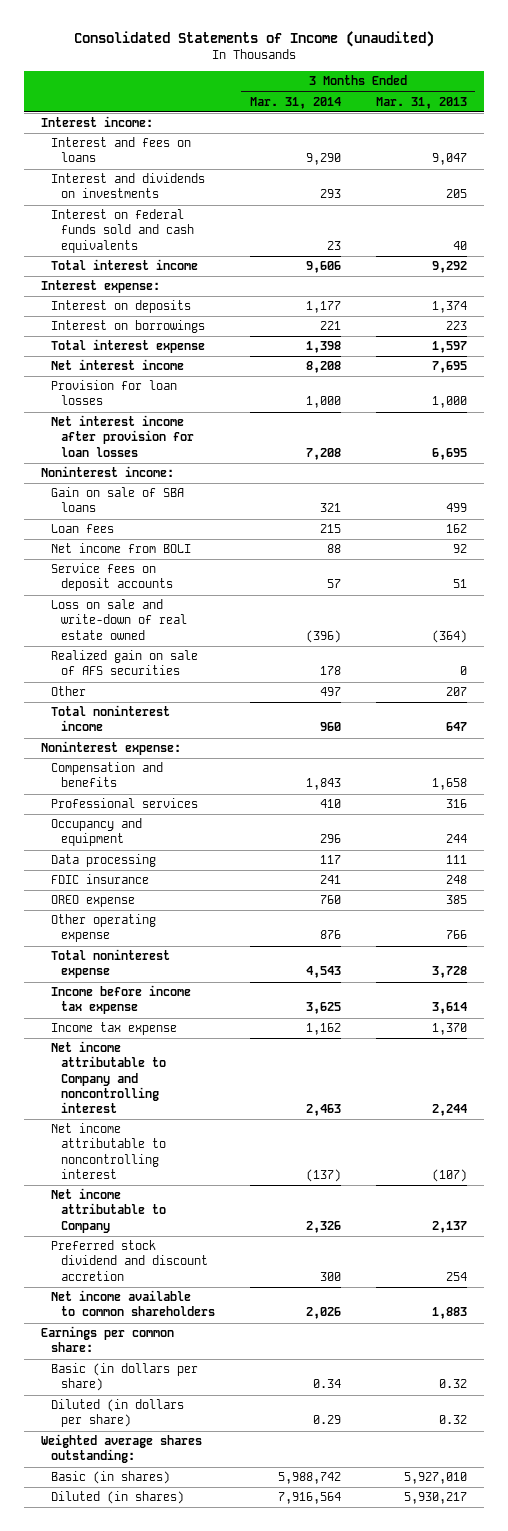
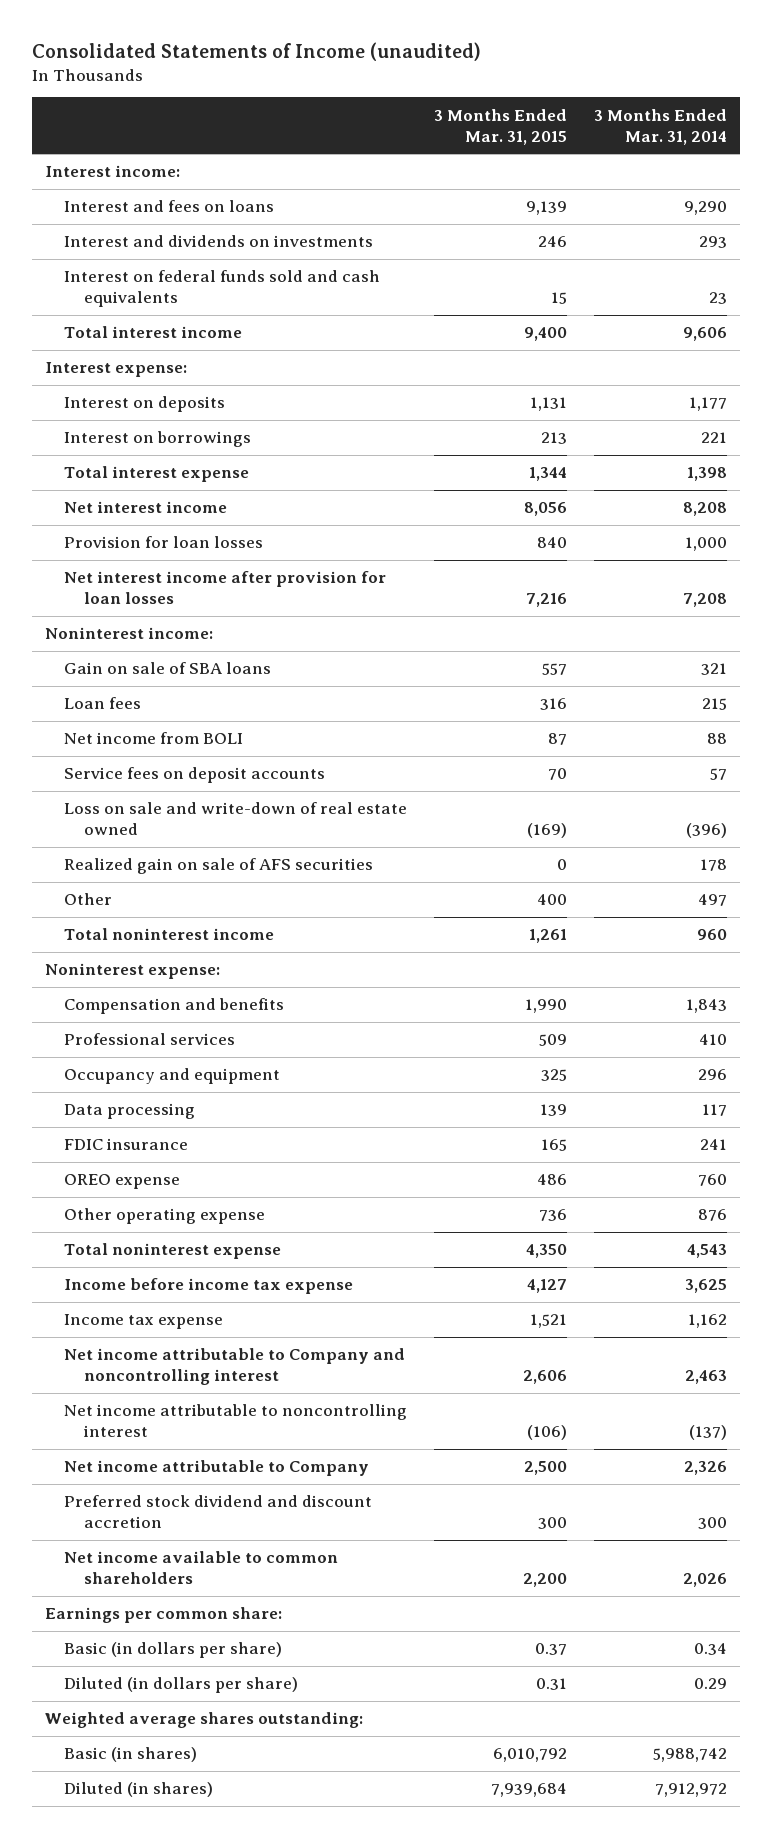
- | 3 Months Ended Mar. 31, 2014 | 3 Months Ended Mar. 31, 2013
+ | 3 Months Ended Mar. 31, 2015 | 3 Months Ended Mar. 31, 2014
- Diluted (in shares) | 7,916,564 | 5,930,217
+ Diluted (in shares) | 7,939,684 | 7,912,972

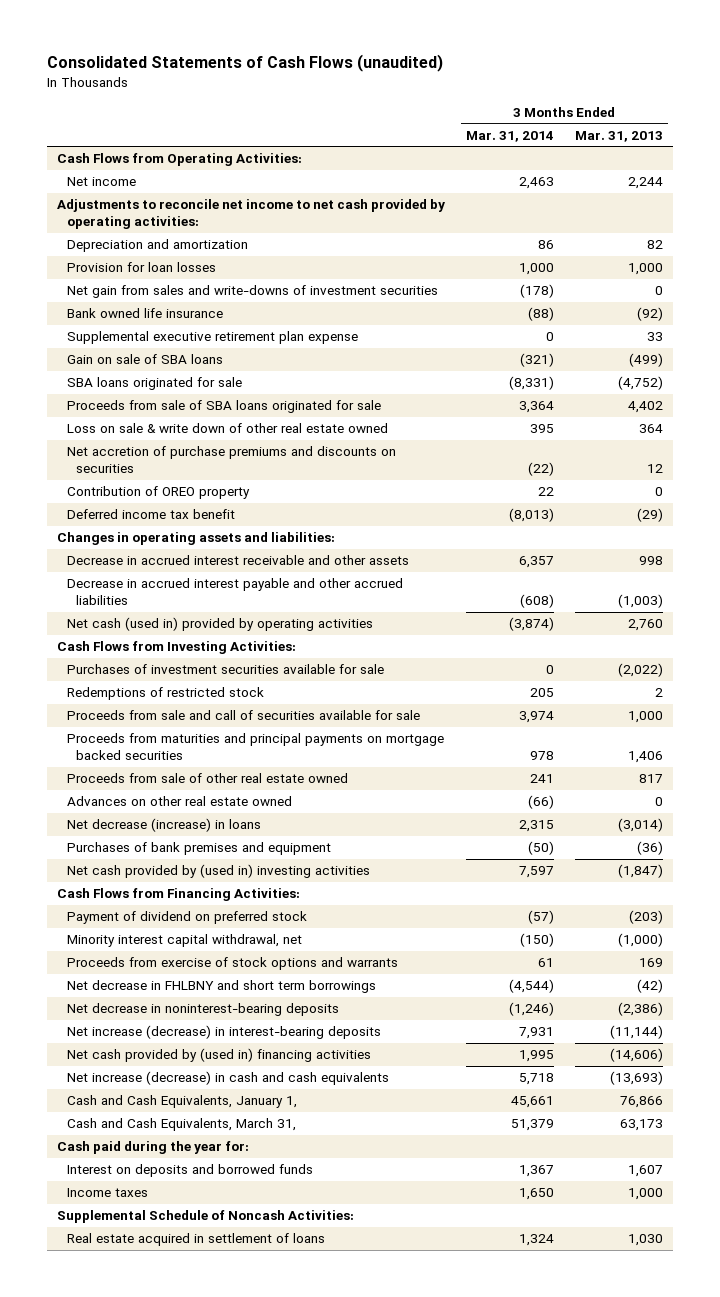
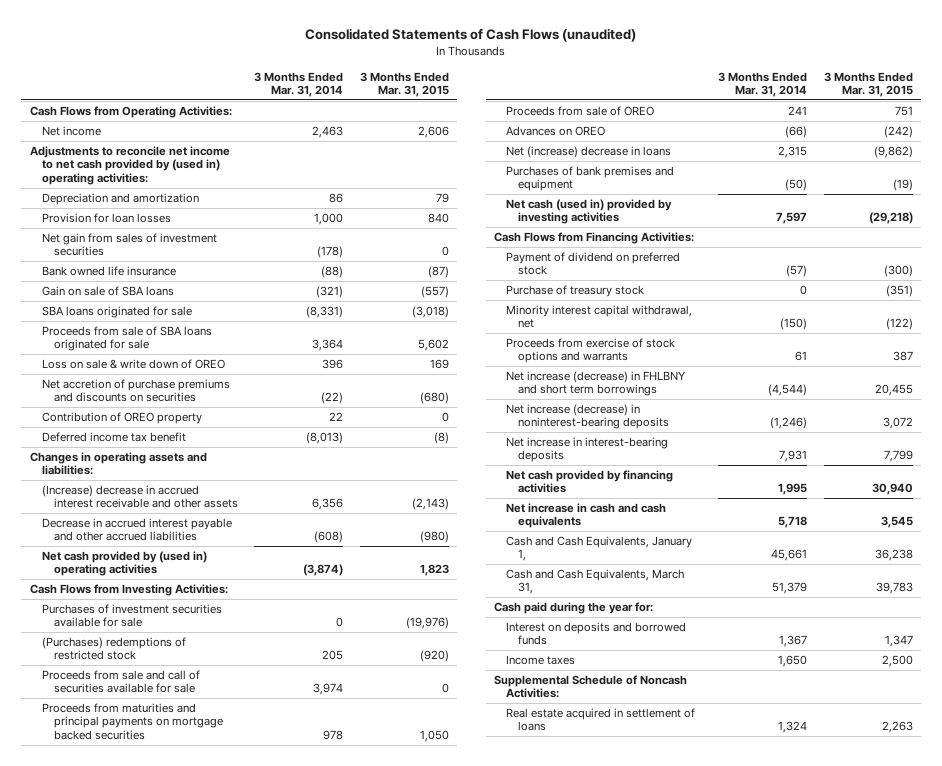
- | 3 Months Ended Mar. 31, 2014 | 3 Months Ended Mar. 31, 2013
+ | 3 Months Ended Mar. 31, 2014 | 3 Months Ended Mar. 31, 2015
- Adjustments to reconcile net income to net cash provided by operating activities:
+ Adjustments to reconcile net income to net cash provided by (used in) operating activities:
- Net gain from sales and write-downs of investment securities | (178) | 0
+ Net gain from sales of investment securities | (178) | 0
- Supplemental executive retirement plan expense | 0 | 33
- Loss on sale & write down of other real estate owned | 395 | 364
+ Loss on sale & write down of OREO | 396 | 169
- Decrease in accrued interest receivable and other assets | 6,357 | 998
+ (Increase) decrease in accrued interest receivable and other assets | 6,356 | (2,143)
- Net cash (used in) provided by operating activities | (3,874) | 2,760
+ Net cash provided by (used in) operating activities | (3,874) | 1,823
- Redemptions of restricted stock | 205 | 2
+ (Purchases) redemptions of restricted stock | 205 | (920)
- Proceeds from sale of other real estate owned | 241 | 817
- Advances on other real estate owned | (66) | 0
- Net decrease (increase) in loans | 2,315 | (3,014)
+ Proceeds from sale of OREO | 241 | 751
+ Advances on OREO | (66) | (242)
+ Net (increase) decrease in loans | 2,315 | (9,862)
- Net cash provided by (used in) investing activities | 7,597 | (1,847)
+ Net cash (used in) provided by investing activities | 7,597 | (29,218)
+ Purchase of treasury stock | 0 | (351)
- Net decrease in FHLBNY and short term borrowings | (4,544) | (42)
- Net decrease in noninterest-bearing deposits | (1,246) | (2,386)
- Net increase (decrease) in interest-bearing deposits | 7,931 | (11,144)
- Net cash provided by (used in) financing activities | 1,995 | (14,606)
- Net increase (decrease) in cash and cash equivalents | 5,718 | (13,693)
+ Net increase (decrease) in FHLBNY and short term borrowings | (4,544) | 20,455
+ Net increase (decrease) in noninterest-bearing deposits | (1,246) | 3,072
+ Net increase in interest-bearing deposits | 7,931 | 7,799
+ Net cash provided by financing activities | 1,995 | 30,940
+ Net increase in cash and cash equivalents | 5,718 | 3,545

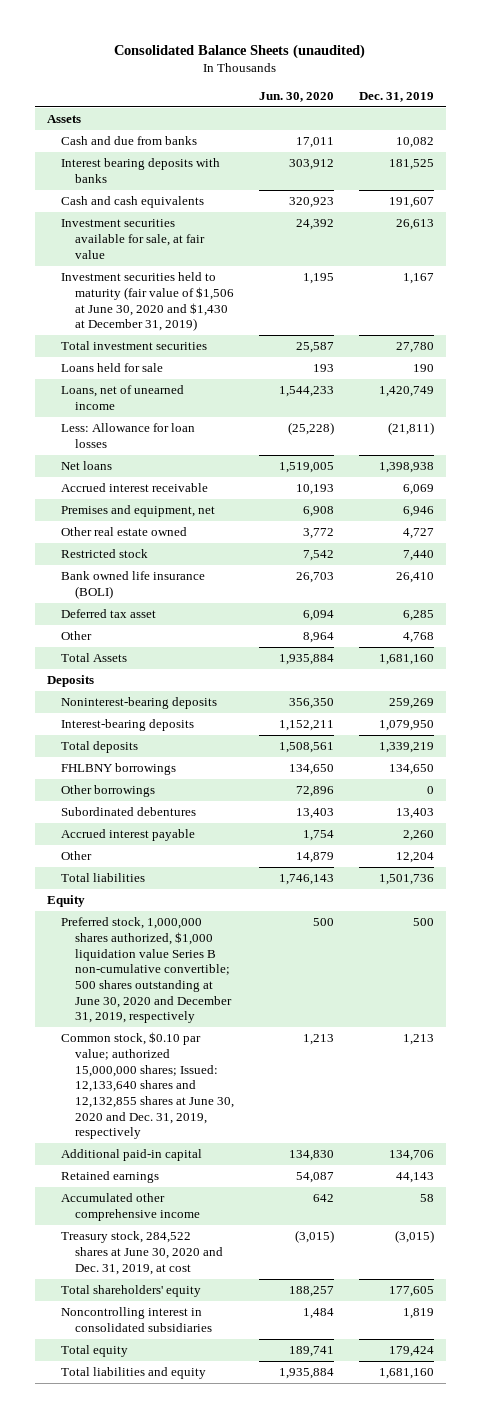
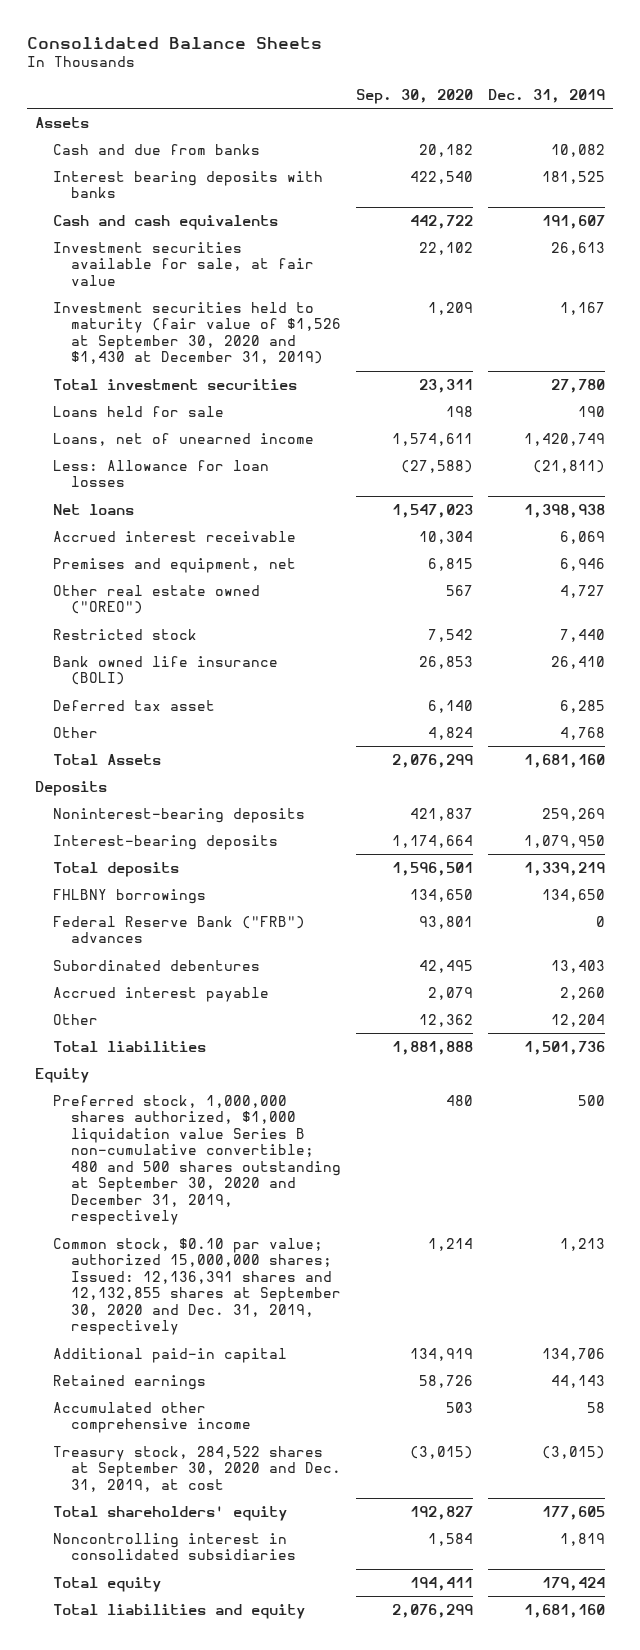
- Consolidated Balance Sheets (unaudited)
+ Consolidated Balance Sheets
- | Jun. 30, 2020 | Dec. 31, 2019
+ | Sep. 30, 2020 | Dec. 31, 2019
- Investment securities held to maturity (fair value of $1,506 at June 30, 2020 and $1,430 at December 31, 2019) | 1,195 | 1,167
+ Investment securities held to maturity (fair value of $1,526 at September 30, 2020 and $1,430 at December 31, 2019) | 1,209 | 1,167
- Other real estate owned | 3,772 | 4,727
+ Other real estate owned ("OREO") | 567 | 4,727
- Other borrowings | 72,896 | 0
+ Federal Reserve Bank ("FRB") advances | 93,801 | 0
- Preferred stock, 1,000,000 shares authorized, $1,000 liquidation value Series B non-cumulative convertible; 500 shares outstanding at June 30, 2020 and December 31, 2019, respectively | 500 | 500
- Common stock, $0.10 par value; authorized 15,000,000 shares; Issued: 12,133,640 shares and 12,132,855 shares at June 30, 2020 and Dec. 31, 2019, respectively | 1,213 | 1,213
+ Preferred stock, 1,000,000 shares authorized, $1,000 liquidation value Series B non-cumulative convertible; 480 and 500 shares outstanding at September 30, 2020 and December 31, 2019, respectively | 480 | 500
+ Common stock, $0.10 par value; authorized 15,000,000 shares; Issued: 12,136,391 shares and 12,132,855 shares at September 30, 2020 and Dec. 31, 2019, respectively | 1,214 | 1,213
- Treasury stock, 284,522 shares at June 30, 2020 and Dec. 31, 2019, at cost | (3,015) | (3,015)
+ Treasury stock, 284,522 shares at September 30, 2020 and Dec. 31, 2019, at cost | (3,015) | (3,015)

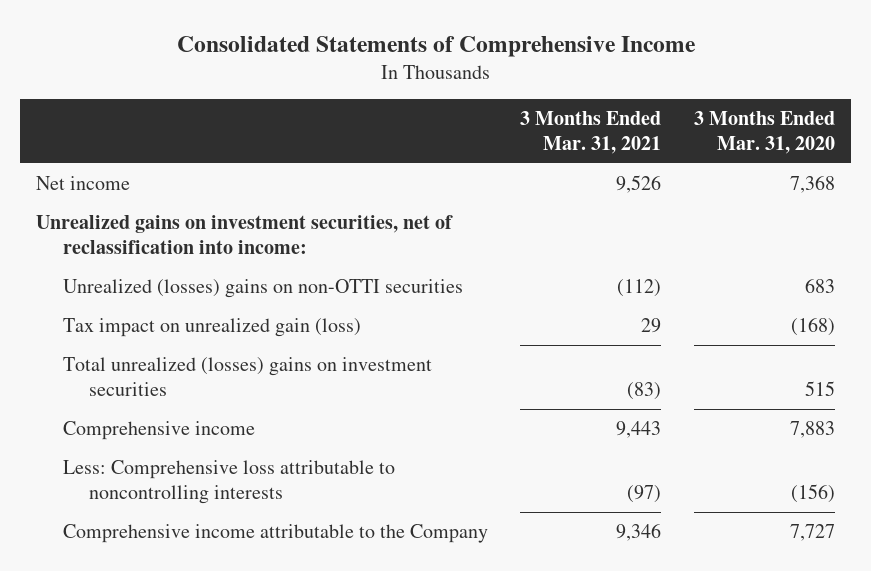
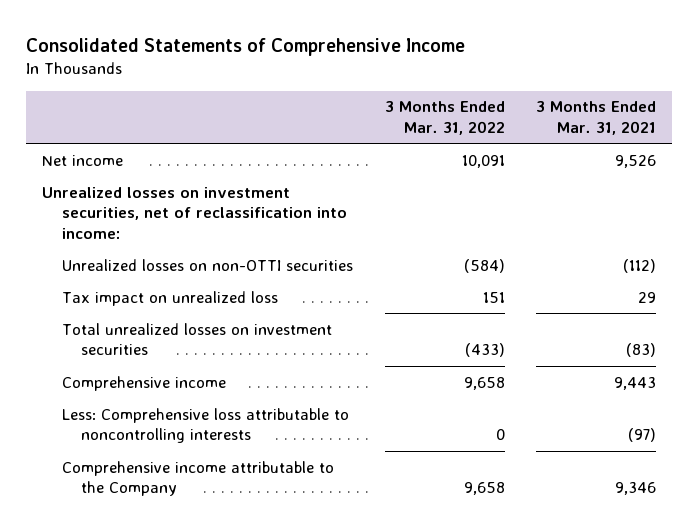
- | 3 Months Ended Mar. 31, 2021 | 3 Months Ended Mar. 31, 2020
+ | 3 Months Ended Mar. 31, 2022 | 3 Months Ended Mar. 31, 2021
- Unrealized gains on investment securities, net of reclassification into income:
- Unrealized (losses) gains on non-OTTI securities | (112) | 683
- Tax impact on unrealized gain (loss) | 29 | (168)
- Total unrealized (losses) gains on investment securities | (83) | 515
+ Unrealized losses on investment securities, net of reclassification into income:
+ Unrealized losses on non-OTTI securities | (584) | (112)
+ Tax impact on unrealized loss | 151 | 29
+ Total unrealized losses on investment securities | (433) | (83)

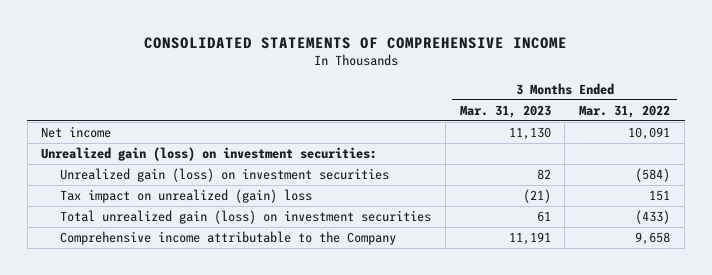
- Consolidated Statements of Comprehensive Income
+ CONSOLIDATED STATEMENTS OF COMPREHENSIVE INCOME
- | 3 Months Ended Mar. 31, 2022 | 3 Months Ended Mar. 31, 2021
+ | 3 Months Ended Mar. 31, 2023 | 3 Months Ended Mar. 31, 2022
- Unrealized losses on investment securities, net of reclassification into income:
- Unrealized losses on non-OTTI securities | (584) | (112)
- Tax impact on unrealized loss | 151 | 29
- Total unrealized losses on investment securities | (433) | (83)
- Comprehensive income | 9,658 | 9,443
- Less: Comprehensive loss attributable to noncontrolling interests | 0 | (97)
+ Unrealized gain (loss) on investment securities:
+ Unrealized gain (loss) on investment securities | 82 | (584)
+ Tax impact on unrealized (gain) loss | (21) | 151
+ Total unrealized gain (loss) on investment securities | 61 | (433)

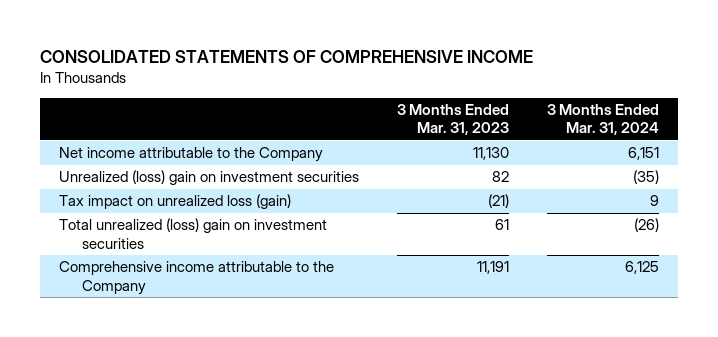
- | 3 Months Ended Mar. 31, 2023 | 3 Months Ended Mar. 31, 2022
+ | 3 Months Ended Mar. 31, 2023 | 3 Months Ended Mar. 31, 2024
- Net income | 11,130 | 10,091
- Unrealized gain (loss) on investment securities:
- Unrealized gain (loss) on investment securities | 82 | (584)
- Tax impact on unrealized (gain) loss | (21) | 151
- Total unrealized gain (loss) on investment securities | 61 | (433)
+ Net income attributable to the Company | 11,130 | 6,151
+ Unrealized (loss) gain on investment securities | 82 | (35)
+ Tax impact on unrealized loss (gain) | (21) | 9
+ Total unrealized (loss) gain on investment securities | 61 | (26)

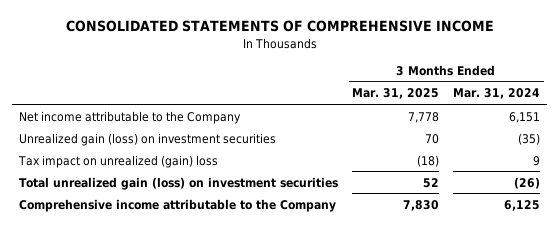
- | 3 Months Ended Mar. 31, 2023 | 3 Months Ended Mar. 31, 2024
+ | 3 Months Ended Mar. 31, 2025 | 3 Months Ended Mar. 31, 2024
- Unrealized (loss) gain on investment securities | 82 | (35)
- Tax impact on unrealized loss (gain) | (21) | 9
- Total unrealized (loss) gain on investment securities | 61 | (26)
+ Unrealized gain (loss) on investment securities | 70 | (35)
+ Tax impact on unrealized (gain) loss | (18) | 9
+ Total unrealized gain (loss) on investment securities | 52 | (26)

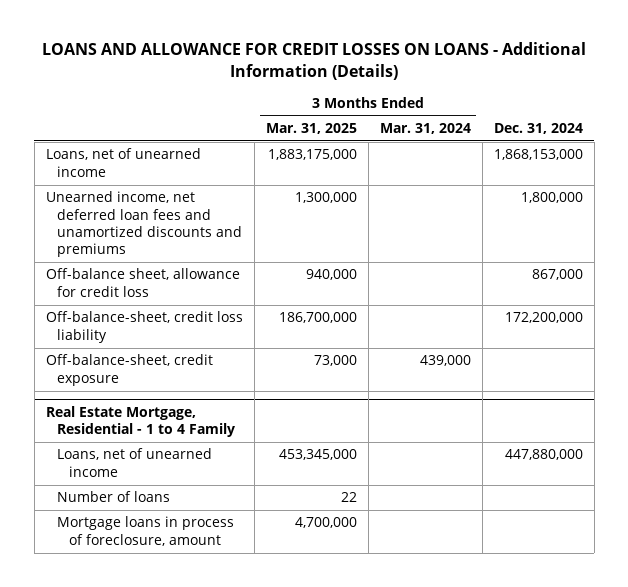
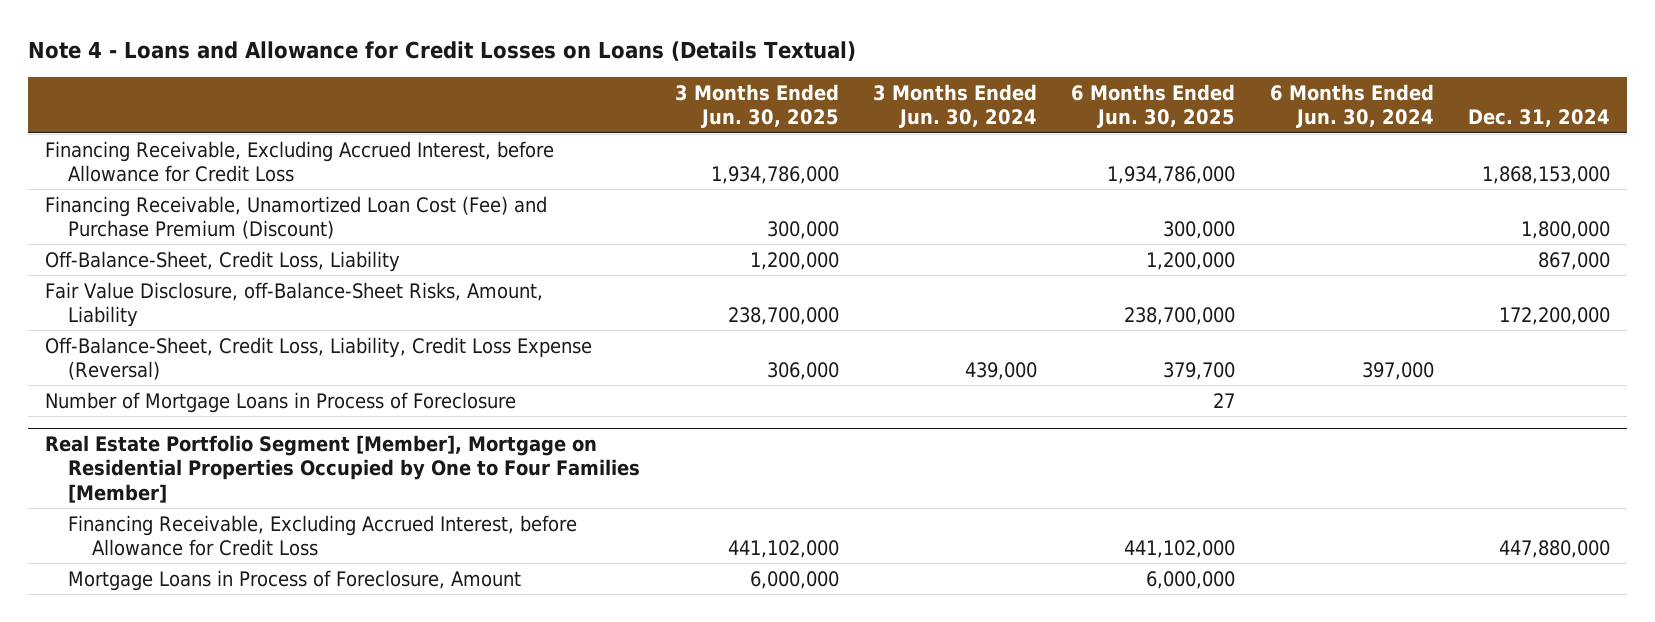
- LOANS AND ALLOWANCE FOR CREDIT LOSSES ON LOANS - Additional Information (Details)
+ Note 4 - Loans and Allowance for Credit Losses on Loans (Details Textual)
- | 3 Months Ended Mar. 31, 2025 | 3 Months Ended Mar. 31, 2024 | Dec. 31, 2024
+ | 3 Months Ended Jun. 30, 2025 | 3 Months Ended Jun. 30, 2024 | 6 Months Ended Jun. 30, 2025 | 6 Months Ended Jun. 30, 2024 | Dec. 31, 2024
- Loans, net of unearned income | 1,883,175,000 | | 1,868,153,000
- Unearned income, net deferred loan fees and unamortized discounts and premiums | 1,300,000 | | 1,800,000
- Off-balance sheet, allowance for credit loss | 940,000 | | 867,000
- Off-balance-sheet, credit loss liability | 186,700,000 | | 172,200,000
- Off-balance-sheet, credit exposure | 73,000 | 439,000 |
- Real Estate Mortgage, Residential - 1 to 4 Family
- Loans, net of unearned income | 453,345,000 | | 447,880,000
- Number of loans | 22 | |
- Mortgage loans in process of foreclosure, amount | 4,700,000 | |
+ Financing Receivable, Excluding Accrued Interest, before Allowance for Credit Loss | 1,934,786,000 | | 1,934,786,000 | | 1,868,153,000
+ Financing Receivable, Unamortized Loan Cost (Fee) and Purchase Premium (Discount) | 300,000 | | 300,000 | | 1,800,000
+ Off-Balance-Sheet, Credit Loss, Liability | 1,200,000 | | 1,200,000 | | 867,000
+ Fair Value Disclosure, off-Balance-Sheet Risks, Amount, Liability | 238,700,000 | | 238,700,000 | | 172,200,000
+ Off-Balance-Sheet, Credit Loss, Liability, Credit Loss Expense (Reversal) | 306,000 | 439,000 | 379,700 | 397,000 |
+ Number of Mortgage Loans in Process of Foreclosure | | | 27 | |
+ Real Estate Portfolio Segment [Member], Mortgage on Residential Properties Occupied by One to Four Families [Member]
+ Financing Receivable, Excluding Accrued Interest, before Allowance for Credit Loss | 441,102,000 | | 441,102,000 | | 447,880,000
+ Mortgage Loans in Process of Foreclosure, Amount | 6,000,000 | | 6,000,000 | |

